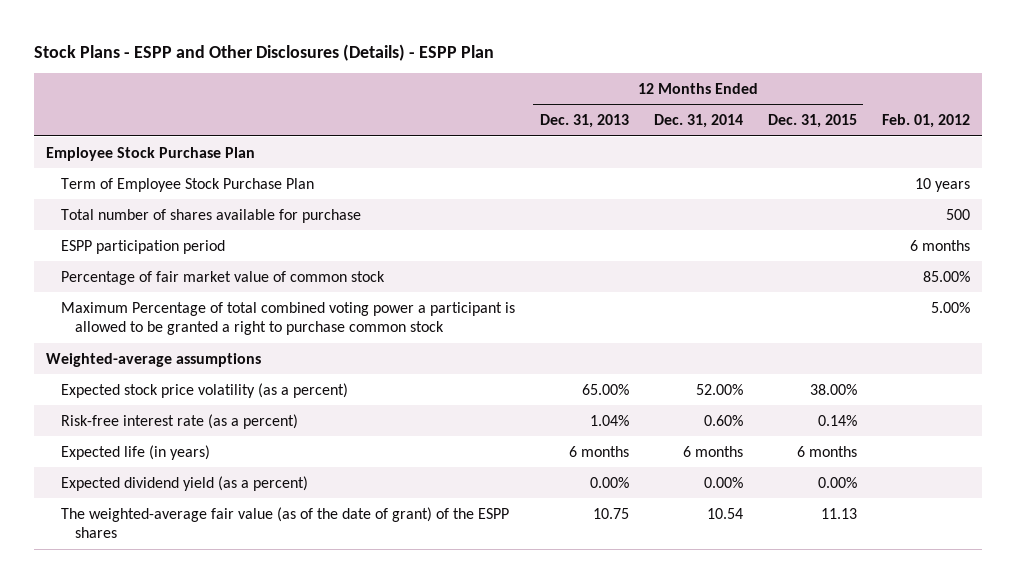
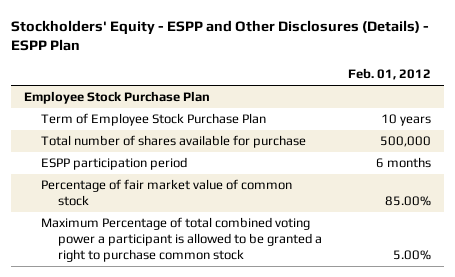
- Stock Plans - ESPP and Other Disclosures (Details) - ESPP Plan
+ Stockholders' Equity - ESPP and Other Disclosures (Details) - ESPP Plan
- | 12 Months Ended Dec. 31, 2013 | 12 Months Ended Dec. 31, 2014 | 12 Months Ended Dec. 31, 2015 | Feb. 01, 2012
+ | Feb. 01, 2012
- Total number of shares available for purchase | | | | 500
+ Total number of shares available for purchase | 500,000
- Weighted-average assumptions
- Expected stock price volatility (as a percent) | 65.00% | 52.00% | 38.00% |
- Risk-free interest rate (as a percent) | 1.04% | 0.60% | 0.14% |
- Expected life (in years) | 6 months | 6 months | 6 months |
- Expected dividend yield (as a percent) | 0.00% | 0.00% | 0.00% |
- The weighted-average fair value (as of the date of grant) of the ESPP shares | 10.75 | 10.54 | 11.13 |

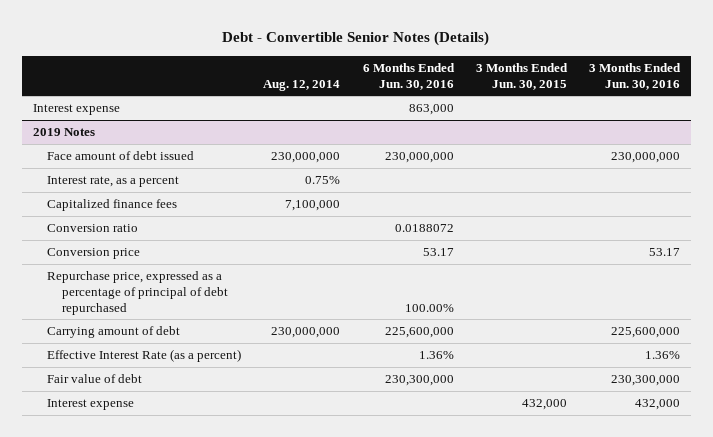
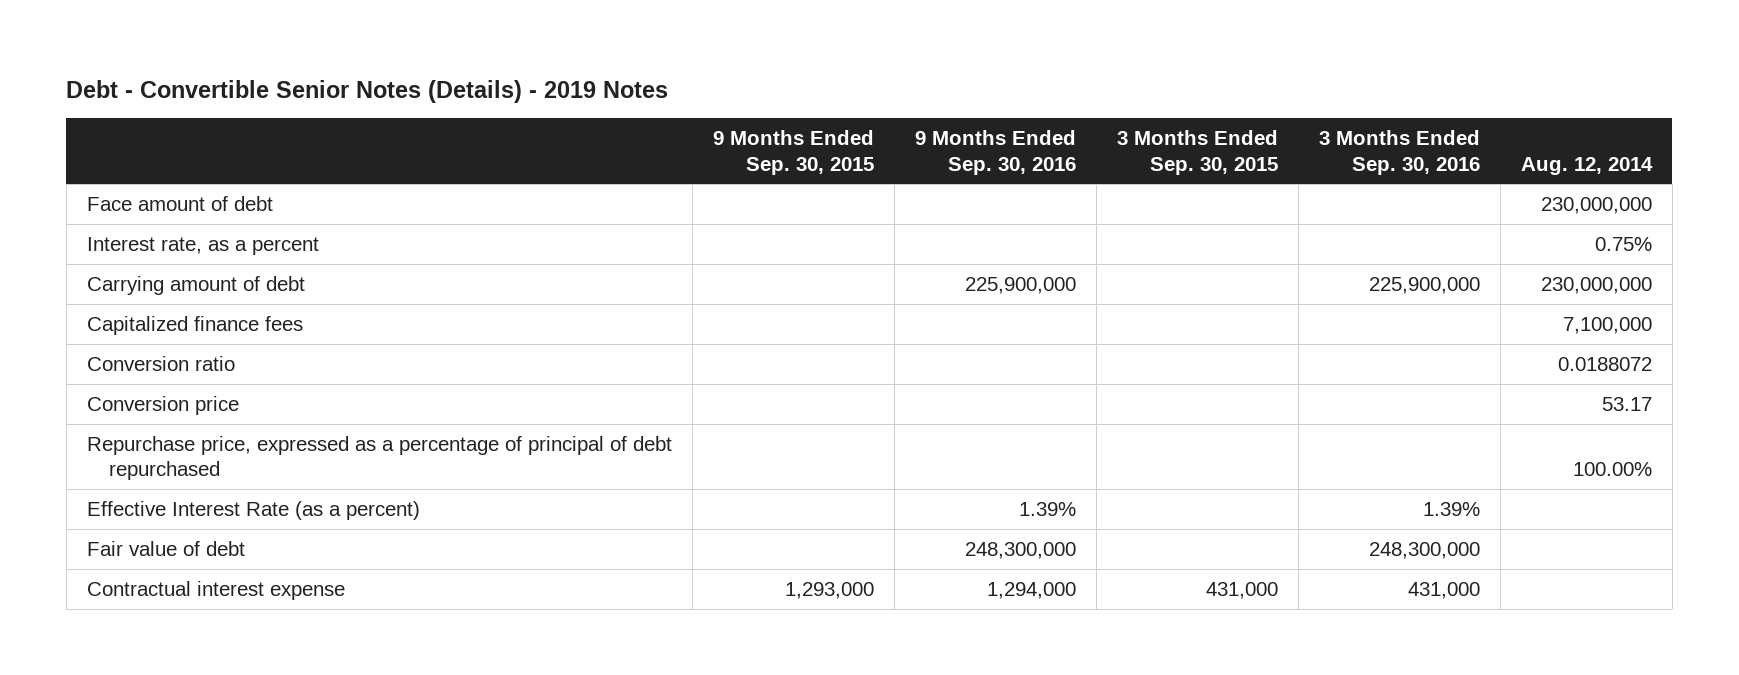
- Debt - Convertible Senior Notes (Details)
+ Debt - Convertible Senior Notes (Details) - 2019 Notes
- | Aug. 12, 2014 | 6 Months Ended Jun. 30, 2016 | 3 Months Ended Jun. 30, 2015 | 3 Months Ended Jun. 30, 2016
+ | 9 Months Ended Sep. 30, 2015 | 9 Months Ended Sep. 30, 2016 | 3 Months Ended Sep. 30, 2015 | 3 Months Ended Sep. 30, 2016 | Aug. 12, 2014
- Interest expense | | 863,000 | |
- 2019 Notes
- Face amount of debt issued | 230,000,000 | 230,000,000 | | 230,000,000
- Interest rate, as a percent | 0.75% | | |
- Capitalized finance fees | 7,100,000 | | |
- Conversion ratio | | 0.0188072 | |
- Conversion price | | 53.17 | | 53.17
- Repurchase price, expressed as a percentage of principal of debt repurchased | | 100.00% | |
- Carrying amount of debt | 230,000,000 | 225,600,000 | | 225,600,000
- Effective Interest Rate (as a percent) | | 1.36% | | 1.36%
- Fair value of debt | | 230,300,000 | | 230,300,000
- Interest expense | | | 432,000 | 432,000
+ Face amount of debt | | | | | 230,000,000
+ Interest rate, as a percent | | | | | 0.75%
+ Carrying amount of debt | | 225,900,000 | | 225,900,000 | 230,000,000
+ Capitalized finance fees | | | | | 7,100,000
+ Conversion ratio | | | | | 0.0188072
+ Conversion price | | | | | 53.17
+ Repurchase price, expressed as a percentage of principal of debt repurchased | | | | | 100.00%
+ Effective Interest Rate (as a percent) | | 1.39% | | 1.39% |
+ Fair value of debt | | 248,300,000 | | 248,300,000 |
+ Contractual interest expense | 1,293,000 | 1,294,000 | 431,000 | 431,000 |

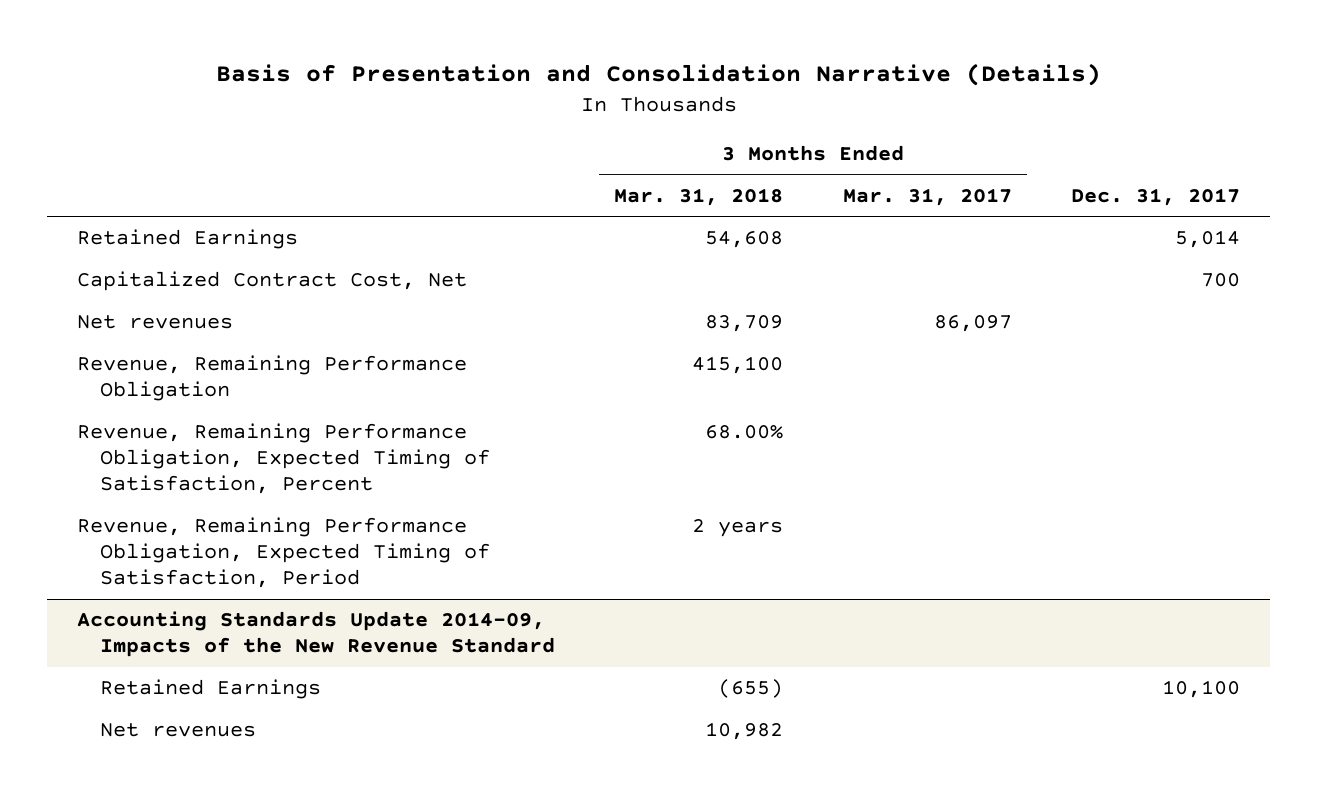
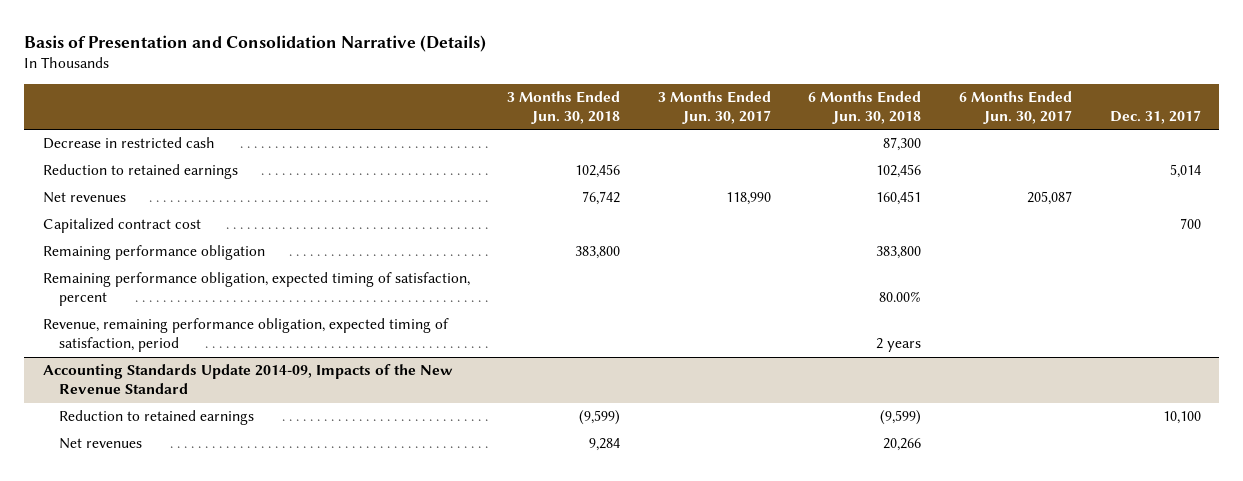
- | 3 Months Ended Mar. 31, 2018 | 3 Months Ended Mar. 31, 2017 | Dec. 31, 2017
+ | 3 Months Ended Jun. 30, 2018 | 3 Months Ended Jun. 30, 2017 | 6 Months Ended Jun. 30, 2018 | 6 Months Ended Jun. 30, 2017 | Dec. 31, 2017
- Retained Earnings | 54,608 | | 5,014
- Capitalized Contract Cost, Net | | | 700
+ Decrease in restricted cash | | | 87,300 | |
+ Reduction to retained earnings | 102,456 | | 102,456 | | 5,014
- Revenue, Remaining Performance Obligation | 415,100 | |
- Revenue, Remaining Performance Obligation, Expected Timing of Satisfaction, Percent | 68.00% | |
- Revenue, Remaining Performance Obligation, Expected Timing of Satisfaction, Period | 2 years | |
+ Capitalized contract cost | | | | | 700
+ Remaining performance obligation | 383,800 | | 383,800 | |
+ Remaining performance obligation, expected timing of satisfaction, percent | | | 80.00% | |
+ Revenue, remaining performance obligation, expected timing of satisfaction, period | | | 2 years | |
@ Accounting Standards Update 2014-09, Impacts of the New Revenue Standard
- Retained Earnings | (655) | | 10,100
+ Reduction to retained earnings | (9,599) | | (9,599) | | 10,100

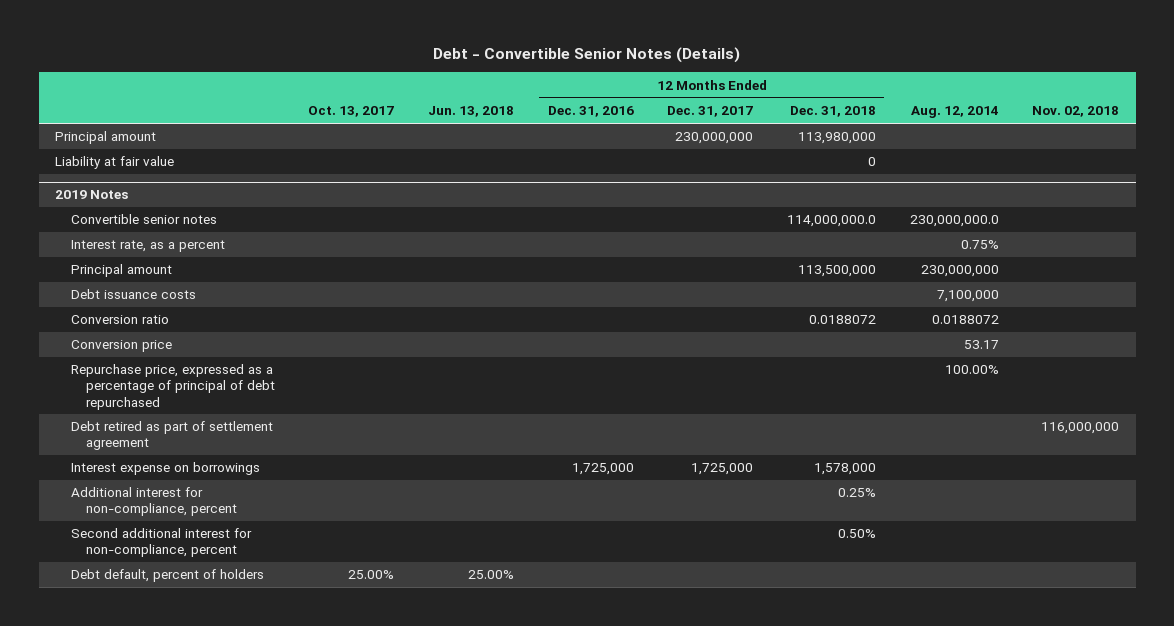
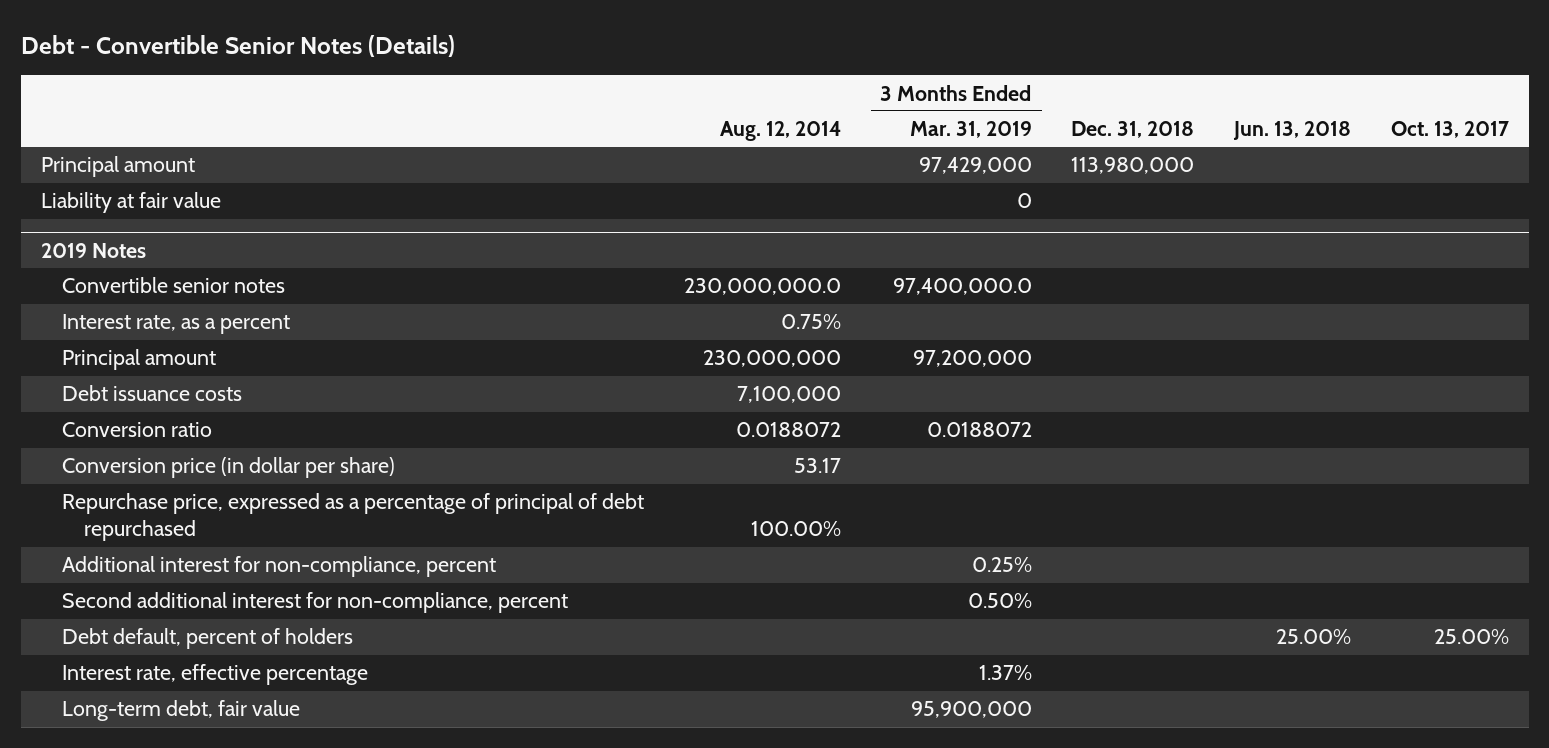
- | Oct. 13, 2017 | Jun. 13, 2018 | 12 Months Ended Dec. 31, 2016 | 12 Months Ended Dec. 31, 2017 | 12 Months Ended Dec. 31, 2018 | Aug. 12, 2014 | Nov. 02, 2018
+ | Aug. 12, 2014 | 3 Months Ended Mar. 31, 2019 | Dec. 31, 2018 | Jun. 13, 2018 | Oct. 13, 2017
@ 2019 Notes
- Conversion price | | | | | | 53.17 |
+ Conversion price (in dollar per share) | 53.17 | | | |
- Debt retired as part of settlement agreement | | | | | | | 116,000,000
- Interest expense on borrowings | | | 1,725,000 | 1,725,000 | 1,578,000 | |
+ Interest rate, effective percentage | | 1.37% | | |
+ Long-term debt, fair value | | 95,900,000 | | |

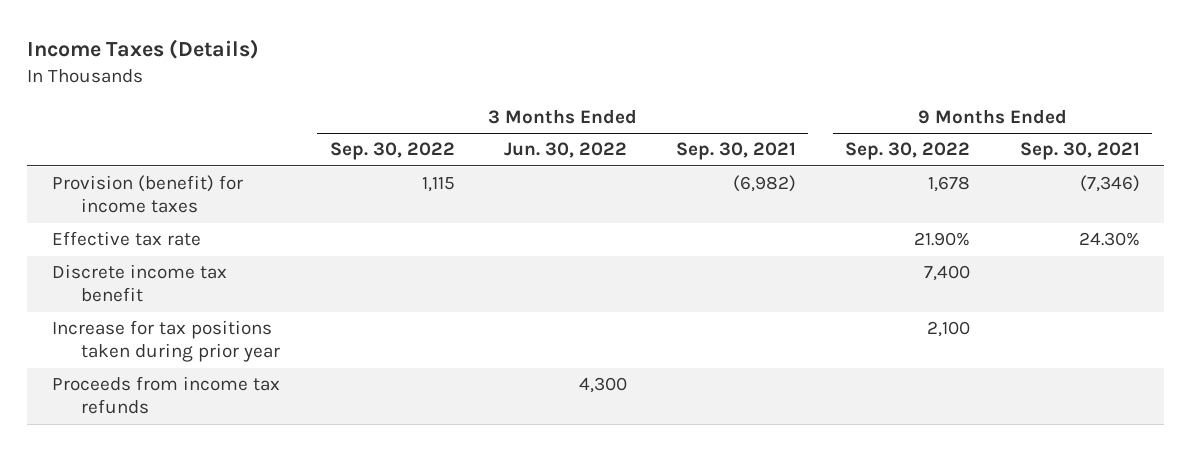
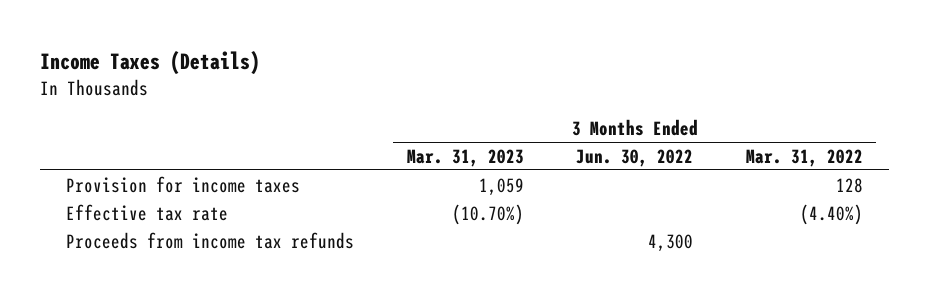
- | 3 Months Ended Sep. 30, 2022 | 3 Months Ended Jun. 30, 2022 | 3 Months Ended Sep. 30, 2021 | 9 Months Ended Sep. 30, 2022 | 9 Months Ended Sep. 30, 2021
+ | 3 Months Ended Mar. 31, 2023 | 3 Months Ended Jun. 30, 2022 | 3 Months Ended Mar. 31, 2022
- Provision (benefit) for income taxes | 1,115 | | (6,982) | 1,678 | (7,346)
+ Provision for income taxes | 1,059 | | 128
- Discrete income tax benefit | | | | 7,400 |
- Increase for tax positions taken during prior year | | | | 2,100 |

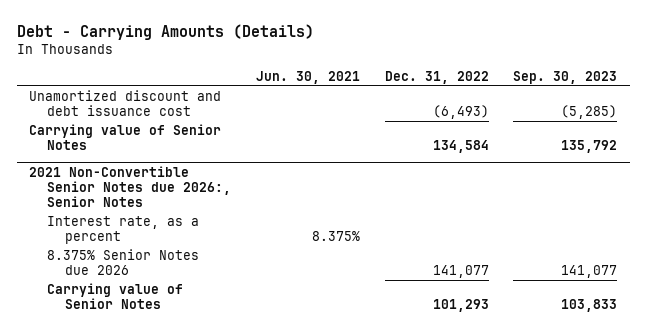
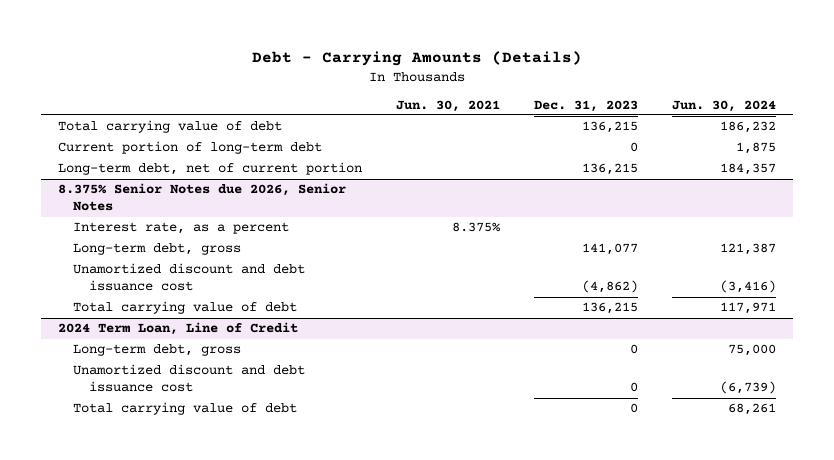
- | Jun. 30, 2021 | Dec. 31, 2022 | Sep. 30, 2023
+ | Jun. 30, 2021 | Dec. 31, 2023 | Jun. 30, 2024
- Unamortized discount and debt issuance cost | | (6,493) | (5,285)
- Carrying value of Senior Notes | | 134,584 | 135,792
- 2021 Non-Convertible Senior Notes due 2026:, Senior Notes
+ Total carrying value of debt | | 136,215 | 186,232
+ Current portion of long-term debt | | 0 | 1,875
+ Long-term debt, net of current portion | | 136,215 | 184,357
+ 8.375% Senior Notes due 2026, Senior Notes
- 8.375% Senior Notes due 2026 | | 141,077 | 141,077
- Carrying value of Senior Notes | | 101,293 | 103,833
+ Long-term debt, gross | | 141,077 | 121,387
+ Unamortized discount and debt issuance cost | | (4,862) | (3,416)
+ Total carrying value of debt | | 136,215 | 117,971
+ 2024 Term Loan, Line of Credit
+ Long-term debt, gross | | 0 | 75,000
+ Unamortized discount and debt issuance cost | | 0 | (6,739)
+ Total carrying value of debt | | 0 | 68,261

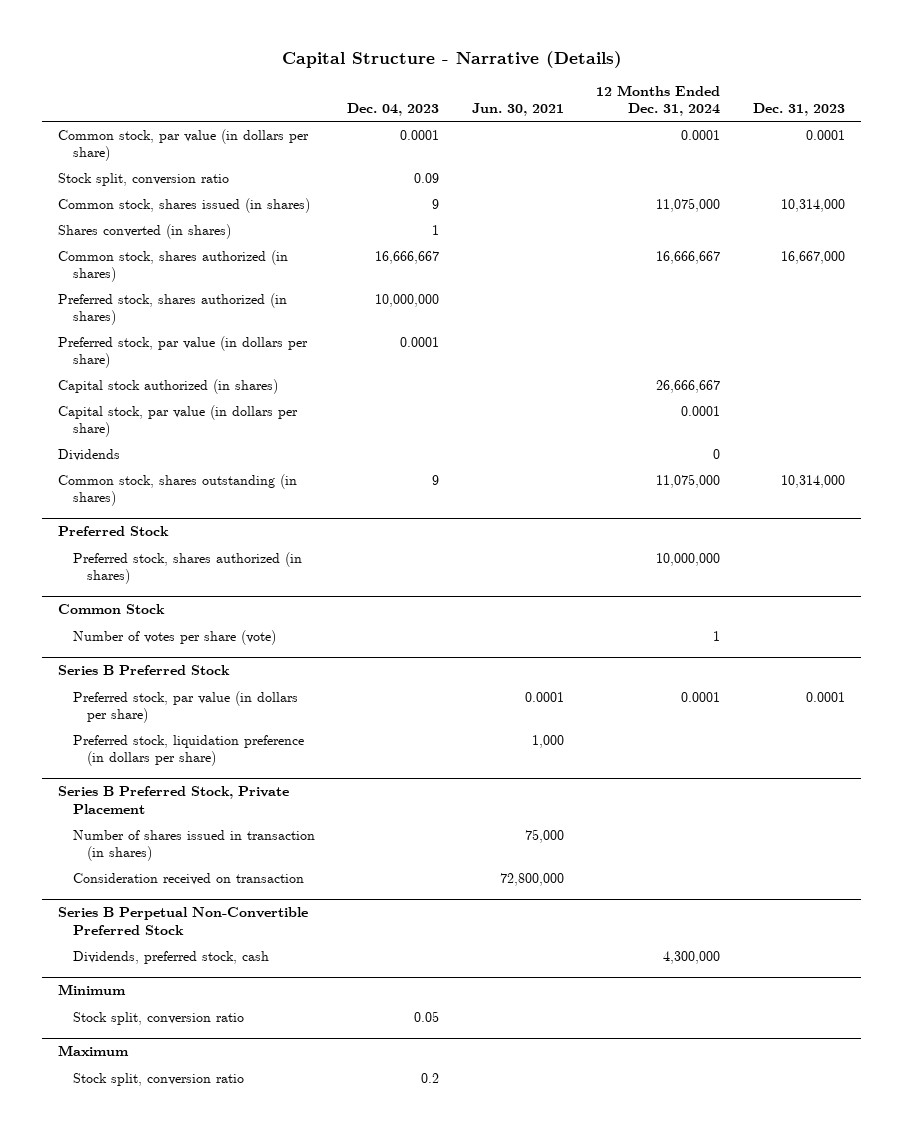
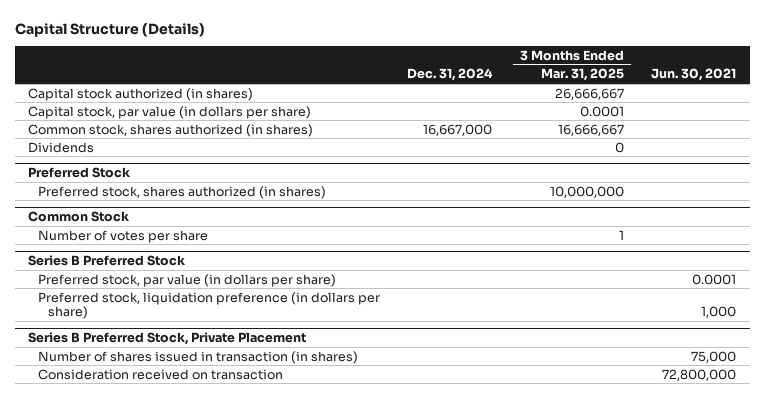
- Capital Structure - Narrative (Details)
+ Capital Structure (Details)
- | Dec. 04, 2023 | Jun. 30, 2021 | 12 Months Ended Dec. 31, 2024 | Dec. 31, 2023
+ | Dec. 31, 2024 | 3 Months Ended Mar. 31, 2025 | Jun. 30, 2021
- Common stock, par value (in dollars per share) | 0.0001 | | 0.0001 | 0.0001
- Stock split, conversion ratio | 0.09 | | |
- Common stock, shares issued (in shares) | 9 | | 11,075,000 | 10,314,000
- Shares converted (in shares) | 1 | | |
- Preferred stock, shares authorized (in shares) | 10,000,000 | | |
- Preferred stock, par value (in dollars per share) | 0.0001 | | |
moved down: Common stock, shares authorized (in shares) | 16,667,000 | 16,666,667 |
- Common stock, shares outstanding (in shares) | 9 | | 11,075,000 | 10,314,000
@ Common Stock
- Number of votes per share (vote) | | | 1 |
+ Number of votes per share | | 1 |
- Series B Perpetual Non-Convertible Preferred Stock
- Dividends, preferred stock, cash | | | 4,300,000 |
- Minimum
- Stock split, conversion ratio | 0.05 | | |
- Maximum
- Stock split, conversion ratio | 0.2 | | |

